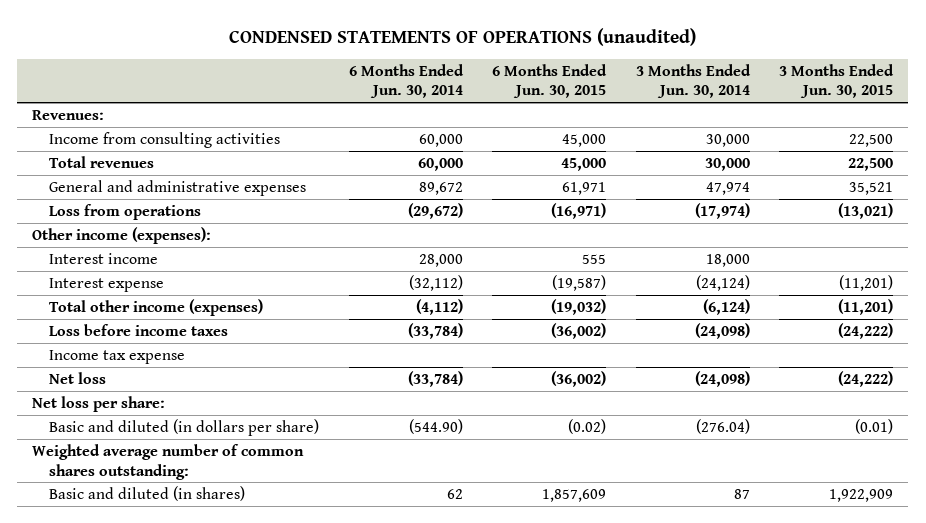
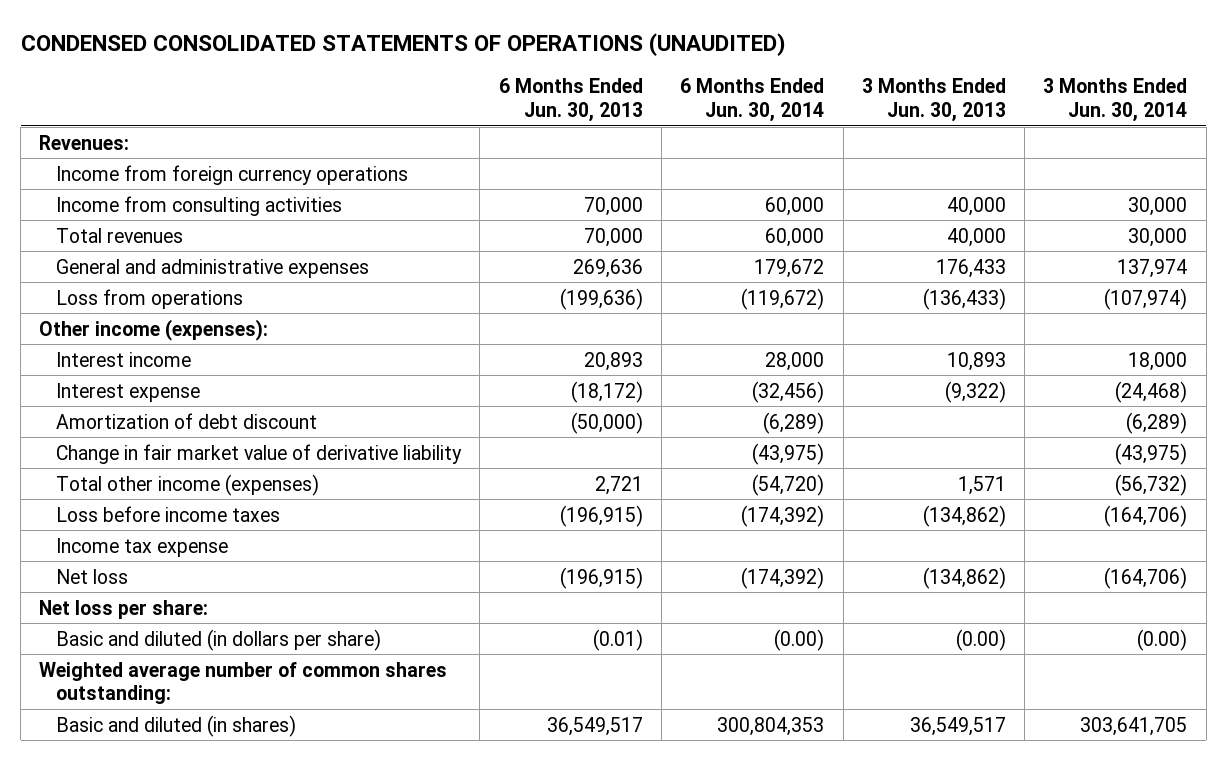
- CONDENSED STATEMENTS OF OPERATIONS (unaudited)
+ CONDENSED CONSOLIDATED STATEMENTS OF OPERATIONS (UNAUDITED)
- | 6 Months Ended Jun. 30, 2014 | 6 Months Ended Jun. 30, 2015 | 3 Months Ended Jun. 30, 2014 | 3 Months Ended Jun. 30, 2015
+ | 6 Months Ended Jun. 30, 2013 | 6 Months Ended Jun. 30, 2014 | 3 Months Ended Jun. 30, 2013 | 3 Months Ended Jun. 30, 2014
+ Income from foreign currency operations
- General and administrative expenses | 89,672 | 61,971 | 47,974 | 35,521
- Loss from operations | (29,672) | (16,971) | (17,974) | (13,021)
+ General and administrative expenses | 269,636 | 179,672 | 176,433 | 137,974
+ Loss from operations | (199,636) | (119,672) | (136,433) | (107,974)
- Interest expense | (32,112) | (19,587) | (24,124) | (11,201)
- Total other income (expenses) | (4,112) | (19,032) | (6,124) | (11,201)
- Loss before income taxes | (33,784) | (36,002) | (24,098) | (24,222)
+ Interest expense | (18,172) | (32,456) | (9,322) | (24,468)
+ Amortization of debt discount | (50,000) | (6,289) | | (6,289)
+ Change in fair market value of derivative liability | | (43,975) | | (43,975)
+ Total other income (expenses) | 2,721 | (54,720) | 1,571 | (56,732)
+ Loss before income taxes | (196,915) | (174,392) | (134,862) | (164,706)
- Net loss | (33,784) | (36,002) | (24,098) | (24,222)
+ Net loss | (196,915) | (174,392) | (134,862) | (164,706)
- Basic and diluted (in dollars per share) | (544.90) | (0.02) | (276.04) | (0.01)
+ Basic and diluted (in dollars per share) | (0.01) | (0.00) | (0.00) | (0.00)
- Basic and diluted (in shares) | 62 | 1,857,609 | 87 | 1,922,909
+ Basic and diluted (in shares) | 36,549,517 | 300,804,353 | 36,549,517 | 303,641,705

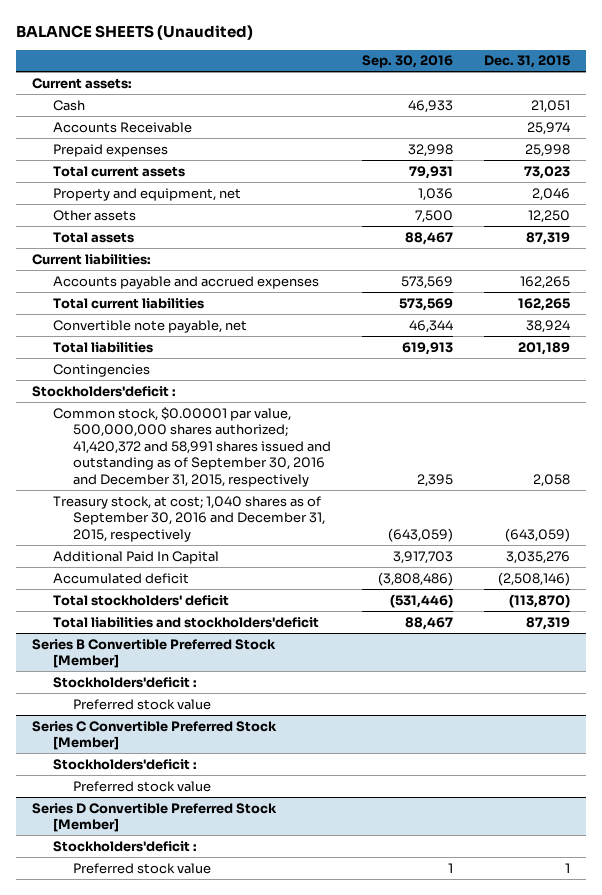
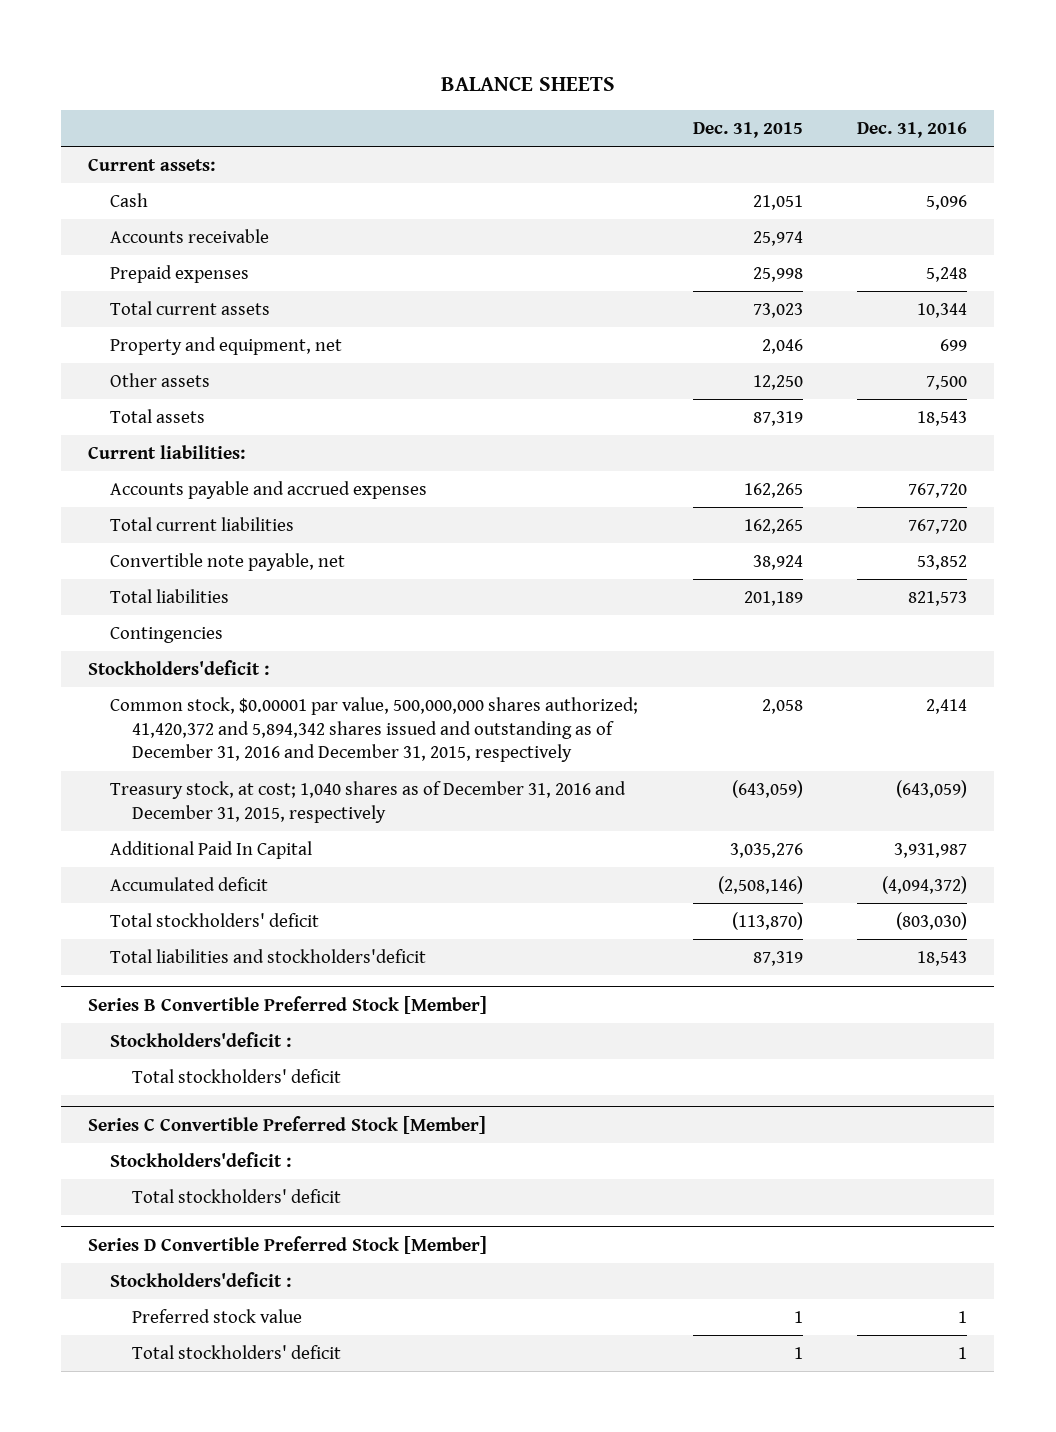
- BALANCE SHEETS (Unaudited)
+ BALANCE SHEETS
- | Sep. 30, 2016 | Dec. 31, 2015
+ | Dec. 31, 2015 | Dec. 31, 2016
- Accounts Receivable | | 25,974
+ Accounts receivable | 25,974 |
- Common stock, $0.00001 par value, 500,000,000 shares authorized; 41,420,372 and 58,991 shares issued and outstanding as of September 30, 2016 and December 31, 2015, respectively | 2,395 | 2,058
- Treasury stock, at cost; 1,040 shares as of September 30, 2016 and December 31, 2015, respectively | (643,059) | (643,059)
+ Common stock, $0.00001 par value, 500,000,000 shares authorized; 41,420,372 and 5,894,342 shares issued and outstanding as of December 31, 2016 and December 31, 2015, respectively | 2,058 | 2,414
+ Treasury stock, at cost; 1,040 shares as of December 31, 2016 and December 31, 2015, respectively | (643,059) | (643,059)
@ Series B Convertible Preferred Stock [Member]
- Preferred stock value
+ Total stockholders' deficit
@ Series C Convertible Preferred Stock [Member]
- Preferred stock value
+ Total stockholders' deficit
@ Series D Convertible Preferred Stock [Member]
+ Total stockholders' deficit | 1 | 1

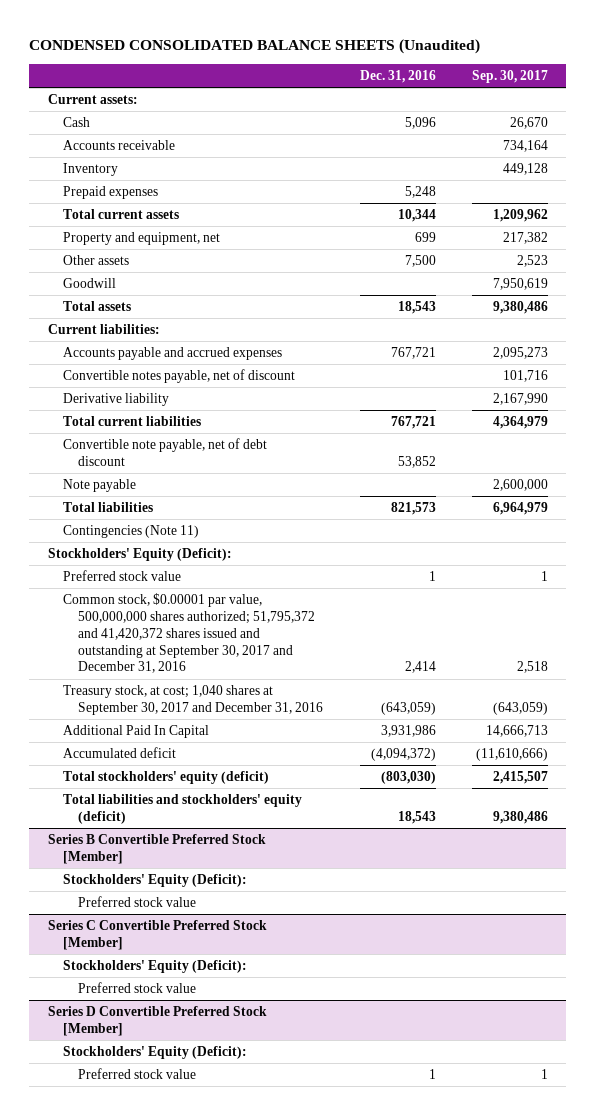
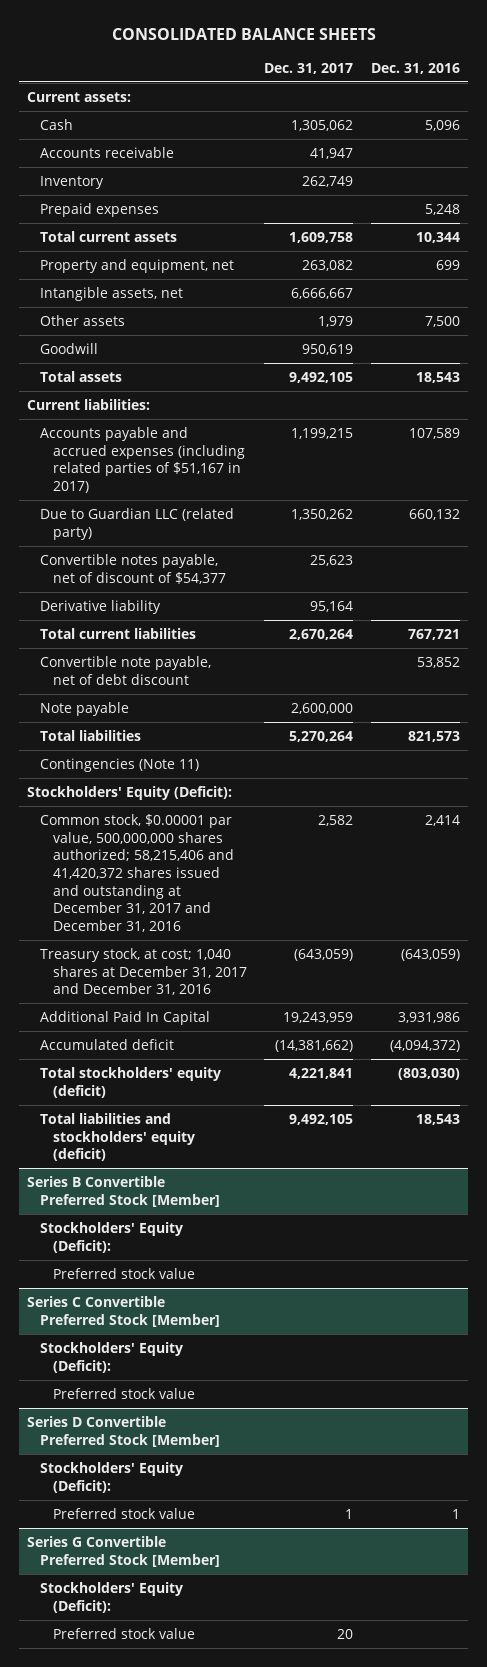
- CONDENSED CONSOLIDATED BALANCE SHEETS (Unaudited)
+ CONSOLIDATED BALANCE SHEETS
- | Dec. 31, 2016 | Sep. 30, 2017
+ | Dec. 31, 2017 | Dec. 31, 2016
+ Intangible assets, net | 6,666,667 |
- Accounts payable and accrued expenses | 767,721 | 2,095,273
- Convertible notes payable, net of discount | | 101,716
+ Accounts payable and accrued expenses (including related parties of $51,167 in 2017) | 1,199,215 | 107,589
+ Due to Guardian LLC (related party) | 1,350,262 | 660,132
+ Convertible notes payable, net of discount of $54,377 | 25,623 |
- Preferred stock value | 1 | 1
- Common stock, $0.00001 par value, 500,000,000 shares authorized; 51,795,372 and 41,420,372 shares issued and outstanding at September 30, 2017 and December 31, 2016 | 2,414 | 2,518
- Treasury stock, at cost; 1,040 shares at September 30, 2017 and December 31, 2016 | (643,059) | (643,059)
+ Common stock, $0.00001 par value, 500,000,000 shares authorized; 58,215,406 and 41,420,372 shares issued and outstanding at December 31, 2017 and December 31, 2016 | 2,582 | 2,414
+ Treasury stock, at cost; 1,040 shares at December 31, 2017 and December 31, 2016 | (643,059) | (643,059)
+ Series G Convertible Preferred Stock [Member]
+ Stockholders' Equity (Deficit):
+ Preferred stock value | 20 |

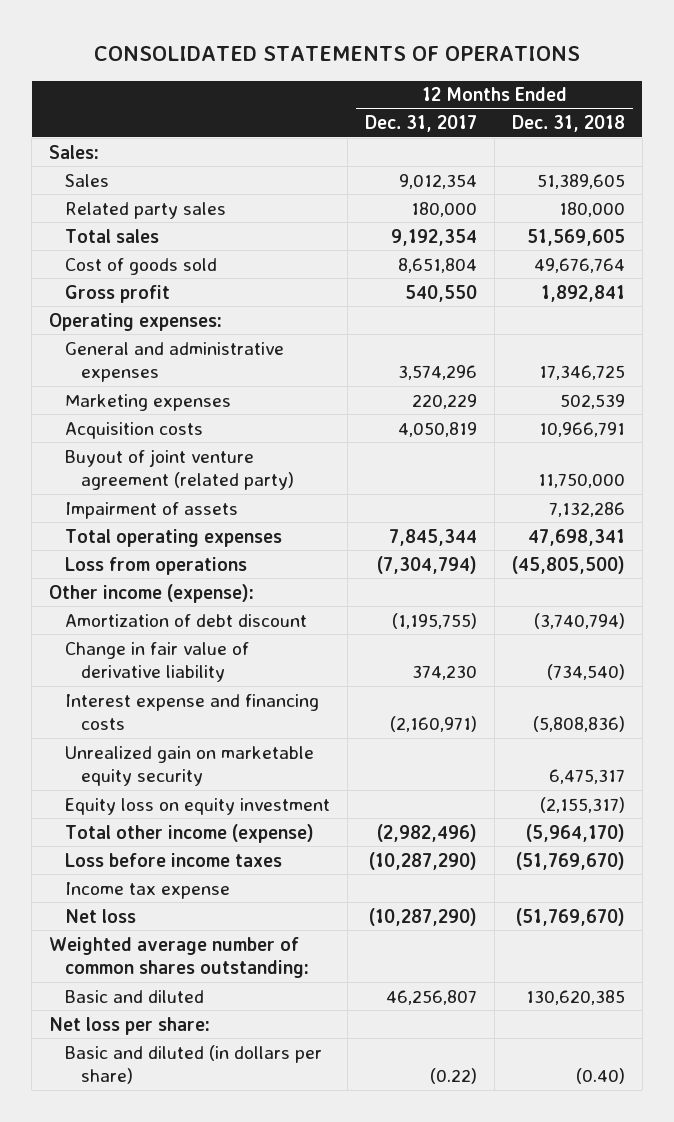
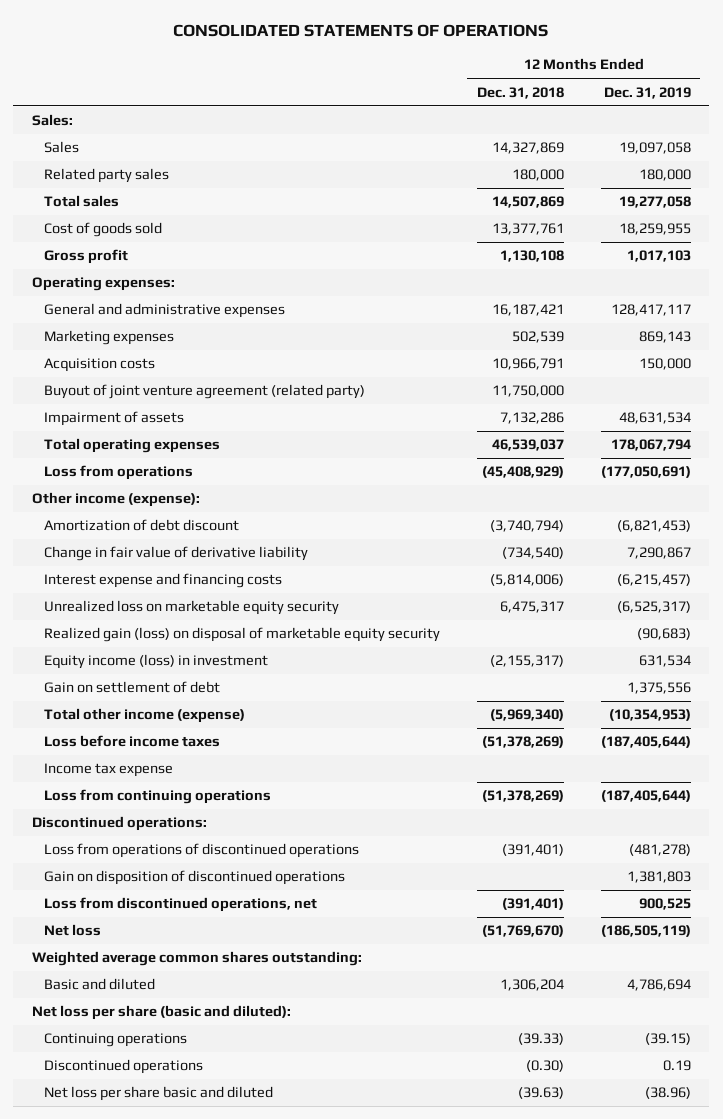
- | 12 Months Ended Dec. 31, 2017 | 12 Months Ended Dec. 31, 2018
+ | 12 Months Ended Dec. 31, 2018 | 12 Months Ended Dec. 31, 2019
- Sales | 9,012,354 | 51,389,605
+ Sales | 14,327,869 | 19,097,058
- Total sales | 9,192,354 | 51,569,605
- Cost of goods sold | 8,651,804 | 49,676,764
- Gross profit | 540,550 | 1,892,841
+ Total sales | 14,507,869 | 19,277,058
+ Cost of goods sold | 13,377,761 | 18,259,955
+ Gross profit | 1,130,108 | 1,017,103
- General and administrative expenses | 3,574,296 | 17,346,725
+ General and administrative expenses | 16,187,421 | 128,417,117
- Total operating expenses | 7,845,344 | 47,698,341
- Loss from operations | (7,304,794) | (45,805,500)
+ Total operating expenses | 46,539,037 | 178,067,794
+ Loss from operations | (45,408,929) | (177,050,691)
- Interest expense and financing costs | (2,160,971) | (5,808,836)
- Unrealized gain on marketable equity security | | 6,475,317
- Equity loss on equity investment | | (2,155,317)
- Total other income (expense) | (2,982,496) | (5,964,170)
- Loss before income taxes | (10,287,290) | (51,769,670)
+ Interest expense and financing costs | (5,814,006) | (6,215,457)
+ Unrealized loss on marketable equity security | 6,475,317 | (6,525,317)
+ Realized gain (loss) on disposal of marketable equity security | | (90,683)
+ Equity income (loss) in investment | (2,155,317) | 631,534
+ Gain on settlement of debt | | 1,375,556
+ Total other income (expense) | (5,969,340) | (10,354,953)
+ Loss before income taxes | (51,378,269) | (187,405,644)
+ Loss from continuing operations | (51,378,269) | (187,405,644)
+ Discontinued operations:
+ Loss from operations of discontinued operations | (391,401) | (481,278)
+ Gain on disposition of discontinued operations | | 1,381,803
+ Loss from discontinued operations, net | (391,401) | 900,525
- Weighted average number of common shares outstanding:
- Basic and diluted | 46,256,807 | 130,620,385
- Net loss per share:
- Basic and diluted (in dollars per share) | (0.22) | (0.40)
+ Weighted average common shares outstanding:
+ Basic and diluted | 1,306,204 | 4,786,694
+ Net loss per share (basic and diluted):
+ Continuing operations | (39.33) | (39.15)
+ Discontinued operations | (0.30) | 0.19
+ Net loss per share basic and diluted | (39.63) | (38.96)

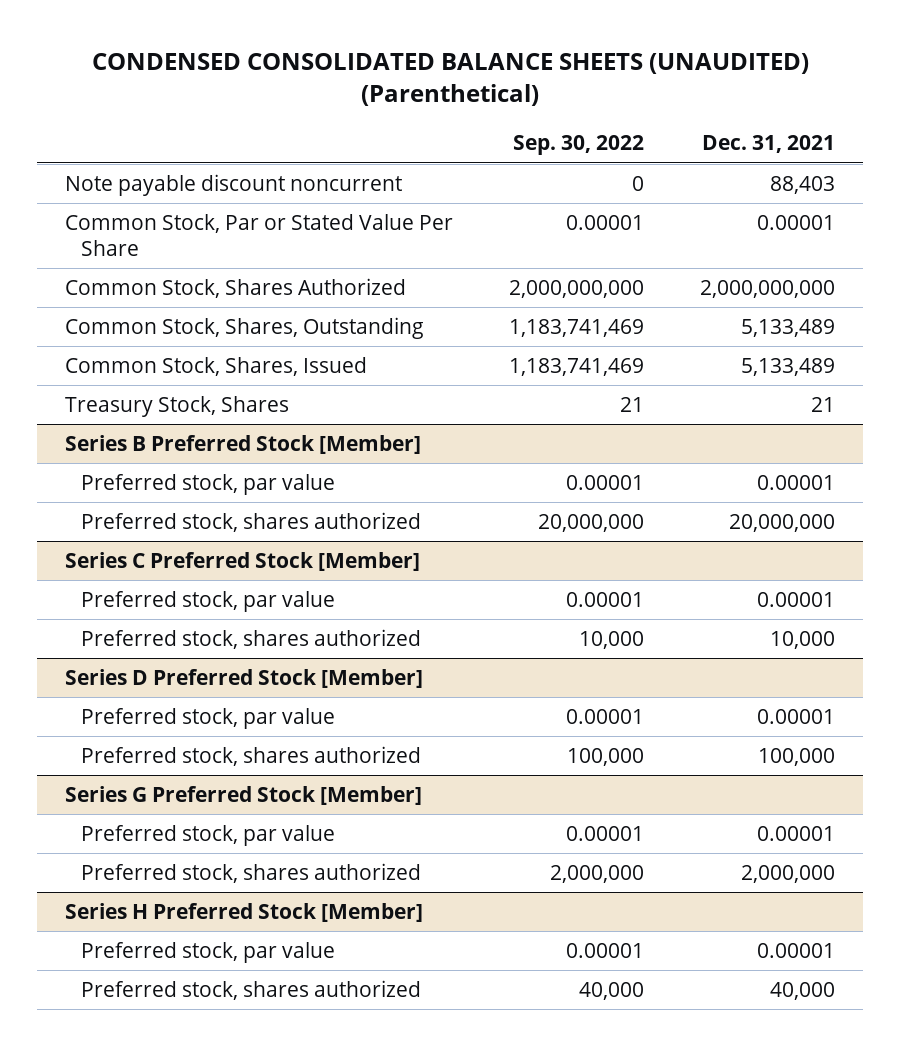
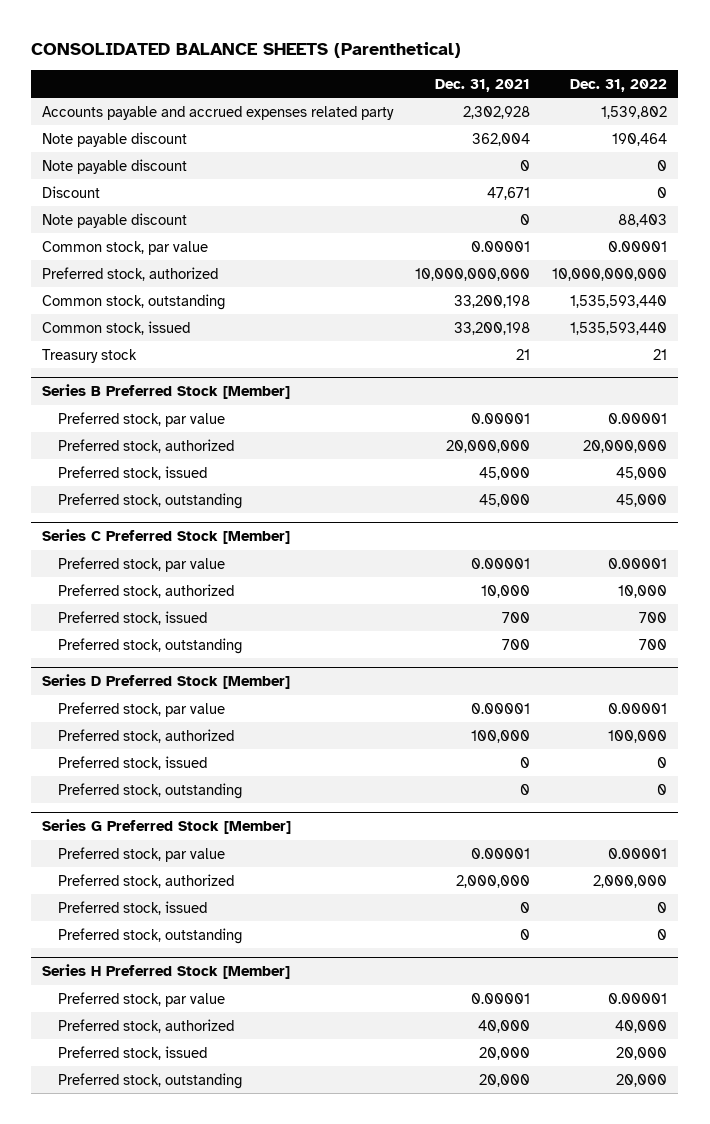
- CONDENSED CONSOLIDATED BALANCE SHEETS (UNAUDITED) (Parenthetical)
+ CONSOLIDATED BALANCE SHEETS (Parenthetical)
- | Sep. 30, 2022 | Dec. 31, 2021
+ | Dec. 31, 2021 | Dec. 31, 2022
- Note payable discount noncurrent | 0 | 88,403
- Common Stock, Par or Stated Value Per Share | 0.00001 | 0.00001
- Common Stock, Shares Authorized | 2,000,000,000 | 2,000,000,000
- Common Stock, Shares, Outstanding | 1,183,741,469 | 5,133,489
- Common Stock, Shares, Issued | 1,183,741,469 | 5,133,489
- Treasury Stock, Shares | 21 | 21
+ Accounts payable and accrued expenses related party | 2,302,928 | 1,539,802
+ Note payable discount | 362,004 | 190,464
+ Note payable discount | 0 | 0
+ Discount | 47,671 | 0
+ Note payable discount | 0 | 88,403
+ Common stock, par value | 0.00001 | 0.00001
+ Preferred stock, authorized | 10,000,000,000 | 10,000,000,000
+ Common stock, outstanding | 33,200,198 | 1,535,593,440
+ Common stock, issued | 33,200,198 | 1,535,593,440
+ Treasury stock | 21 | 21
@ Series B Preferred Stock [Member]
- Preferred stock, shares authorized | 20,000,000 | 20,000,000
+ Preferred stock, authorized | 20,000,000 | 20,000,000
+ Preferred stock, issued | 45,000 | 45,000
+ Preferred stock, outstanding | 45,000 | 45,000
@ Series C Preferred Stock [Member]
- Preferred stock, shares authorized | 10,000 | 10,000
+ Preferred stock, authorized | 10,000 | 10,000
+ Preferred stock, issued | 700 | 700
+ Preferred stock, outstanding | 700 | 700
@ Series D Preferred Stock [Member]
- Preferred stock, shares authorized | 100,000 | 100,000
+ Preferred stock, authorized | 100,000 | 100,000
+ Preferred stock, issued | 0 | 0
+ Preferred stock, outstanding | 0 | 0
@ Series G Preferred Stock [Member]
- Preferred stock, shares authorized | 2,000,000 | 2,000,000
+ Preferred stock, authorized | 2,000,000 | 2,000,000
+ Preferred stock, issued | 0 | 0
+ Preferred stock, outstanding | 0 | 0
@ Series H Preferred Stock [Member]
- Preferred stock, shares authorized | 40,000 | 40,000
+ Preferred stock, authorized | 40,000 | 40,000
+ Preferred stock, issued | 20,000 | 20,000
+ Preferred stock, outstanding | 20,000 | 20,000

